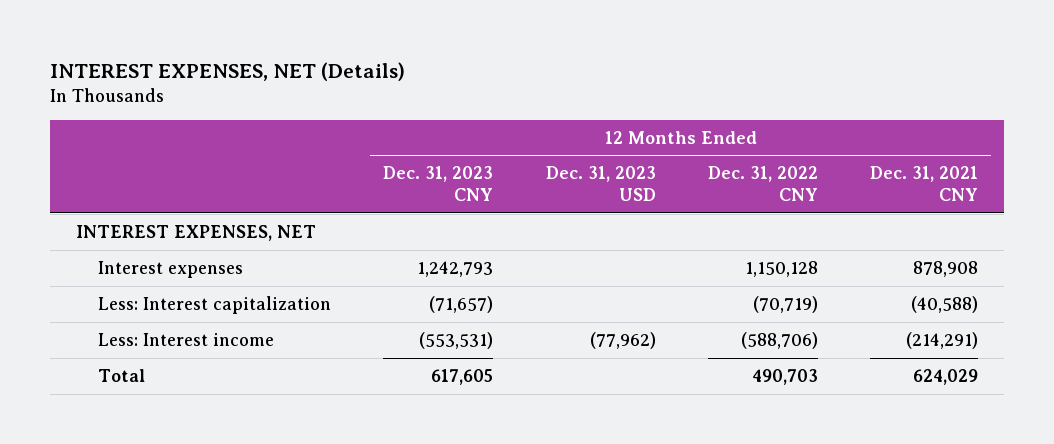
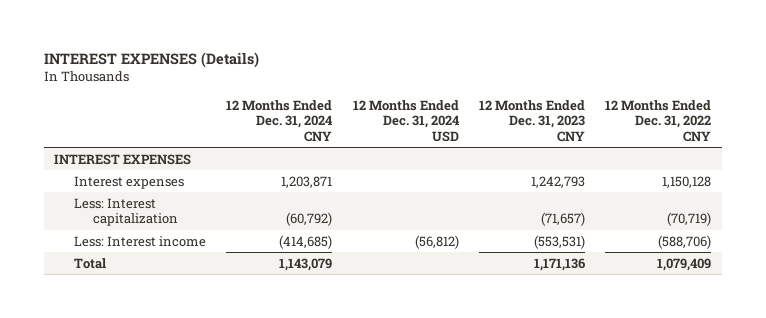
- INTEREST EXPENSES, NET (Details)
+ INTEREST EXPENSES (Details)
- | 12 Months Ended Dec. 31, 2023 CNY | 12 Months Ended Dec. 31, 2023 USD | 12 Months Ended Dec. 31, 2022 CNY | 12 Months Ended Dec. 31, 2021 CNY
+ | 12 Months Ended Dec. 31, 2024 CNY | 12 Months Ended Dec. 31, 2024 USD | 12 Months Ended Dec. 31, 2023 CNY | 12 Months Ended Dec. 31, 2022 CNY
- INTEREST EXPENSES, NET
+ INTEREST EXPENSES
- Total | 617,605 | | 490,703 | 624,029
+ Total | 1,143,079 | | 1,171,136 | 1,079,409

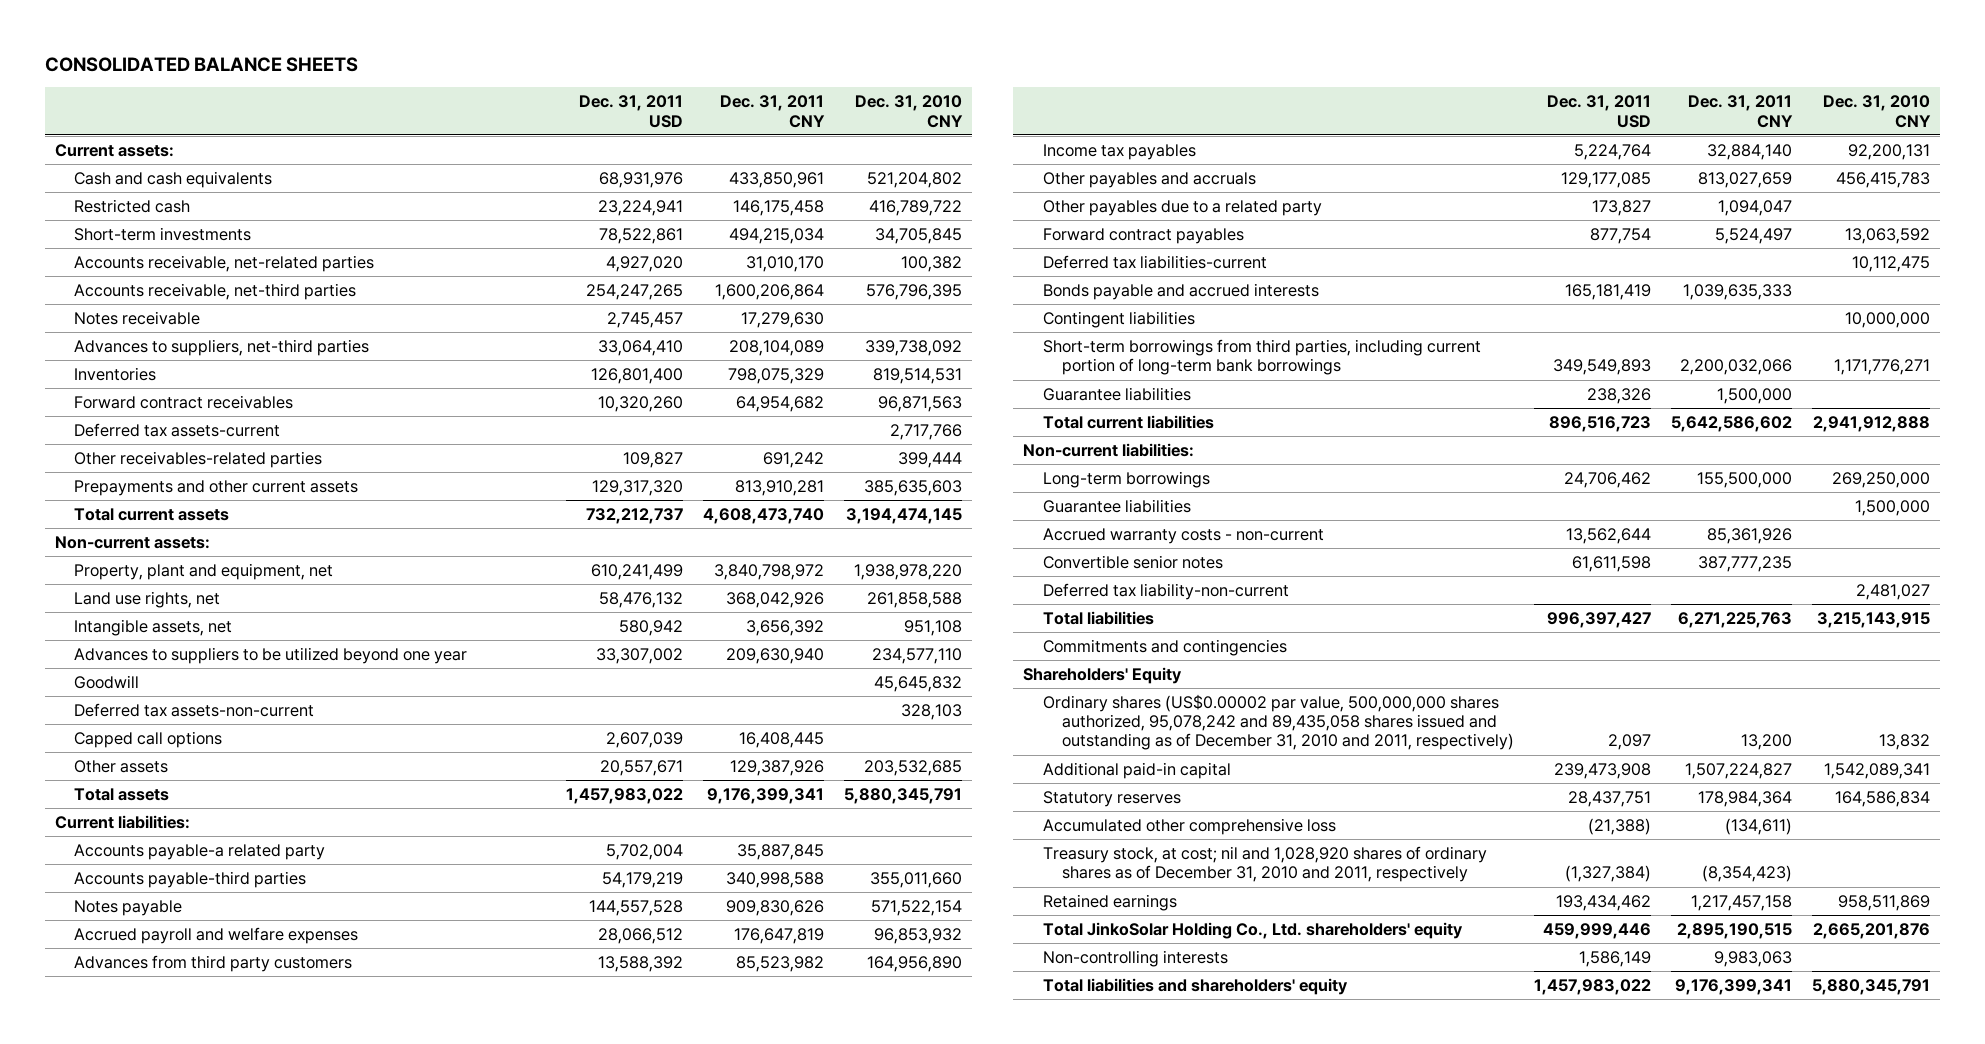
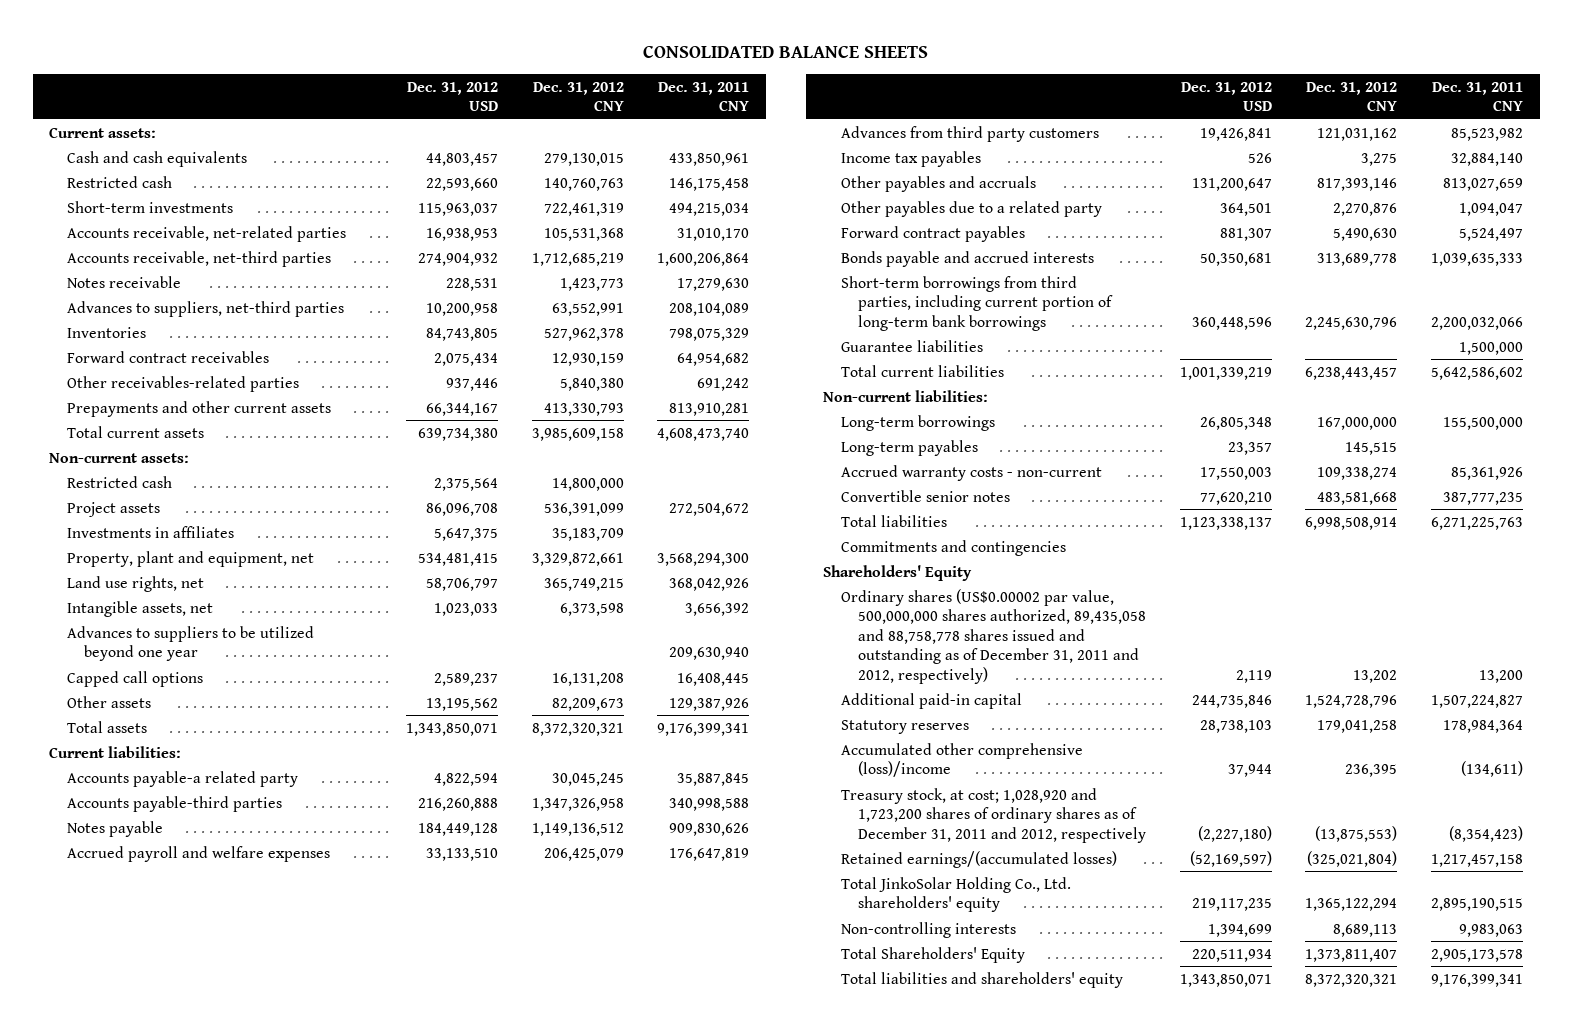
- | Dec. 31, 2011 USD | Dec. 31, 2011 CNY | Dec. 31, 2010 CNY
+ | Dec. 31, 2012 USD | Dec. 31, 2012 CNY | Dec. 31, 2011 CNY
- Deferred tax assets-current | | | 2,717,766
- Property, plant and equipment, net | 610,241,499 | 3,840,798,972 | 1,938,978,220
+ Restricted cash | 2,375,564 | 14,800,000 |
+ Project assets | 86,096,708 | 536,391,099 | 272,504,672
+ Investments in affiliates | 5,647,375 | 35,183,709 |
+ Property, plant and equipment, net | 534,481,415 | 3,329,872,661 | 3,568,294,300
- Goodwill | | | 45,645,832
- Deferred tax assets-non-current | | | 328,103
- Deferred tax liabilities-current | | | 10,112,475
- Contingent liabilities | | | 10,000,000
- Guarantee liabilities | | | 1,500,000
+ Long-term payables | 23,357 | 145,515 |
- Deferred tax liability-non-current | | | 2,481,027
- Ordinary shares (US$0.00002 par value, 500,000,000 shares authorized, 95,078,242 and 89,435,058 shares issued and outstanding as of December 31, 2010 and 2011, respectively) | 2,097 | 13,200 | 13,832
+ Ordinary shares (US$0.00002 par value, 500,000,000 shares authorized, 89,435,058 and 88,758,778 shares issued and outstanding as of December 31, 2011 and 2012, respectively) | 2,119 | 13,202 | 13,200
- Accumulated other comprehensive loss | (21,388) | (134,611) |
- Treasury stock, at cost; nil and 1,028,920 shares of ordinary shares as of December 31, 2010 and 2011, respectively | (1,327,384) | (8,354,423) |
- Retained earnings | 193,434,462 | 1,217,457,158 | 958,511,869
+ Accumulated other comprehensive (loss)/income | 37,944 | 236,395 | (134,611)
+ Treasury stock, at cost; 1,028,920 and 1,723,200 shares of ordinary shares as of December 31, 2011 and 2012, respectively | (2,227,180) | (13,875,553) | (8,354,423)
+ Retained earnings/(accumulated losses) | (52,169,597) | (325,021,804) | 1,217,457,158
+ Total Shareholders' Equity | 220,511,934 | 1,373,811,407 | 2,905,173,578

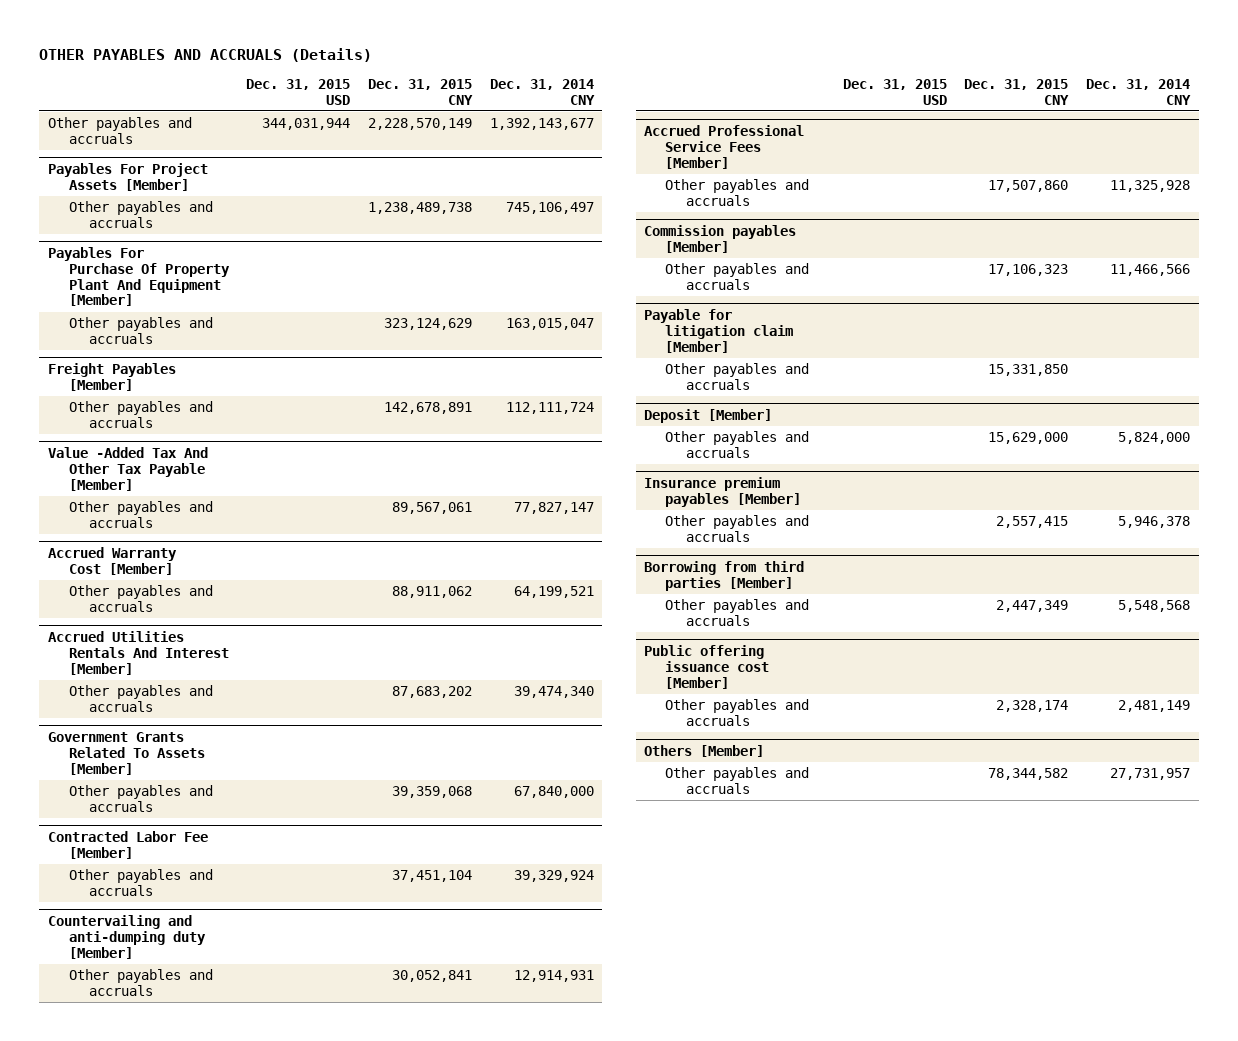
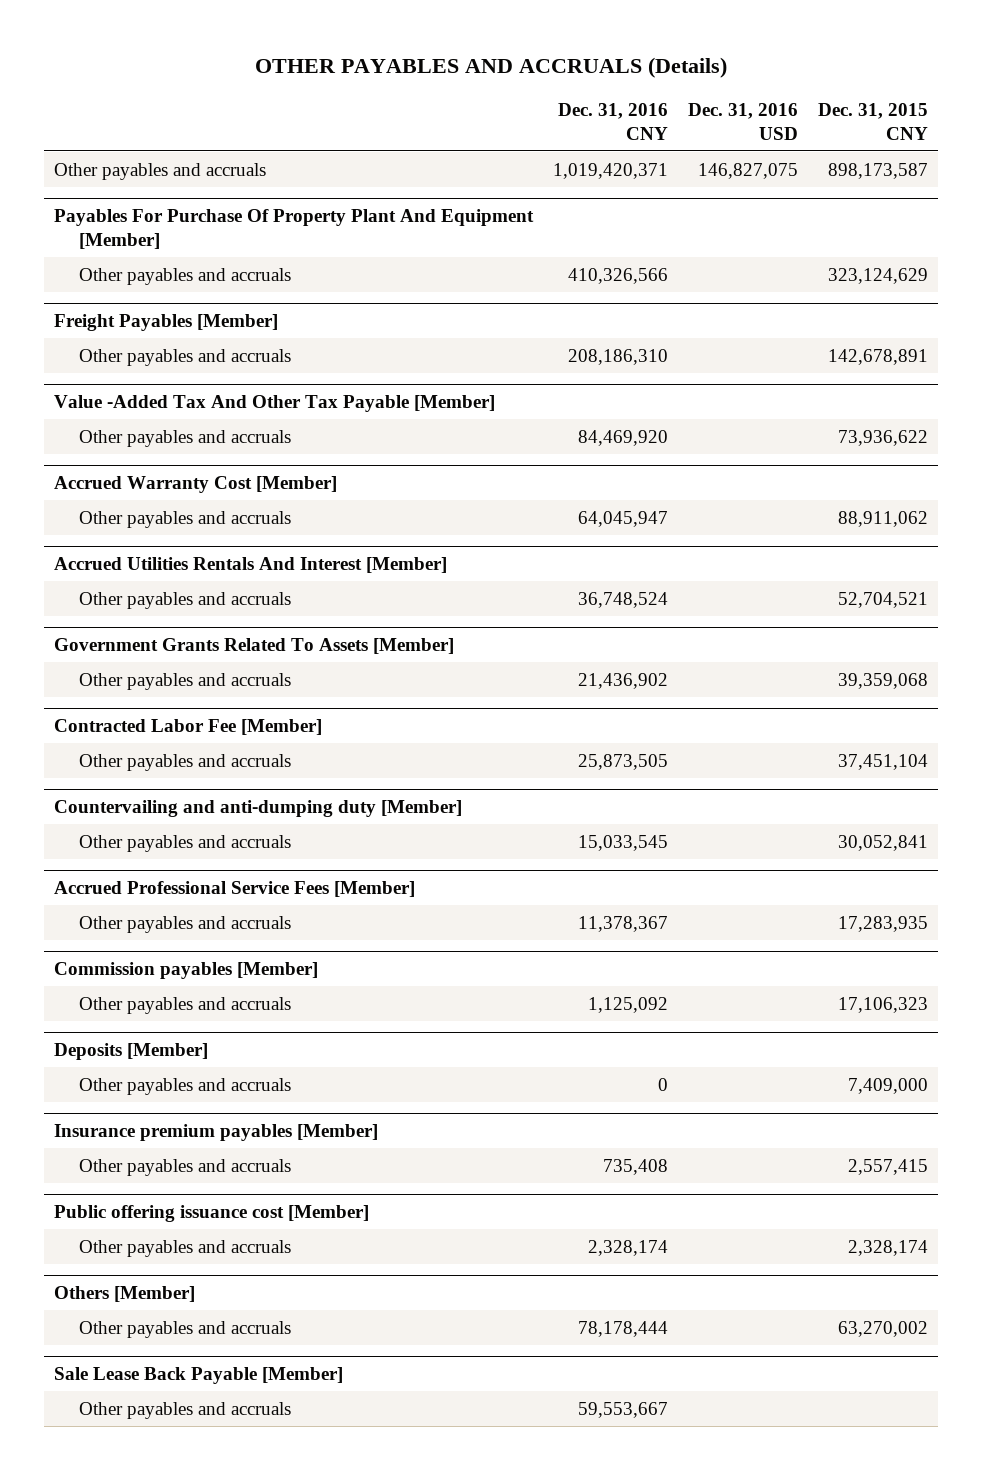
- | Dec. 31, 2015 USD | Dec. 31, 2015 CNY | Dec. 31, 2014 CNY
+ | Dec. 31, 2016 CNY | Dec. 31, 2016 USD | Dec. 31, 2015 CNY
- Other payables and accruals | 344,031,944 | 2,228,570,149 | 1,392,143,677
- Payables For Project Assets [Member]
- Other payables and accruals | | 1,238,489,738 | 745,106,497
+ Other payables and accruals | 1,019,420,371 | 146,827,075 | 898,173,587
@ Value -Added Tax And Other Tax Payable [Member]
- Other payables and accruals | | 89,567,061 | 77,827,147
+ Other payables and accruals | 84,469,920 | | 73,936,622
@ Accrued Utilities Rentals And Interest [Member]
- Other payables and accruals | | 87,683,202 | 39,474,340
+ Other payables and accruals | 36,748,524 | | 52,704,521
@ Accrued Professional Service Fees [Member]
- Other payables and accruals | | 17,507,860 | 11,325,928
+ Other payables and accruals | 11,378,367 | | 17,283,935
- Payable for litigation claim [Member]
- Other payables and accruals | | 15,331,850 |
- Deposit [Member]
- Other payables and accruals | | 15,629,000 | 5,824,000
+ Deposits [Member]
+ Other payables and accruals | 0 | | 7,409,000
- Borrowing from third parties [Member]
- Other payables and accruals | | 2,447,349 | 5,548,568
@ Others [Member]
- Other payables and accruals | | 78,344,582 | 27,731,957
+ Other payables and accruals | 78,178,444 | | 63,270,002
+ Sale Lease Back Payable [Member]
+ Other payables and accruals | 59,553,667 | |

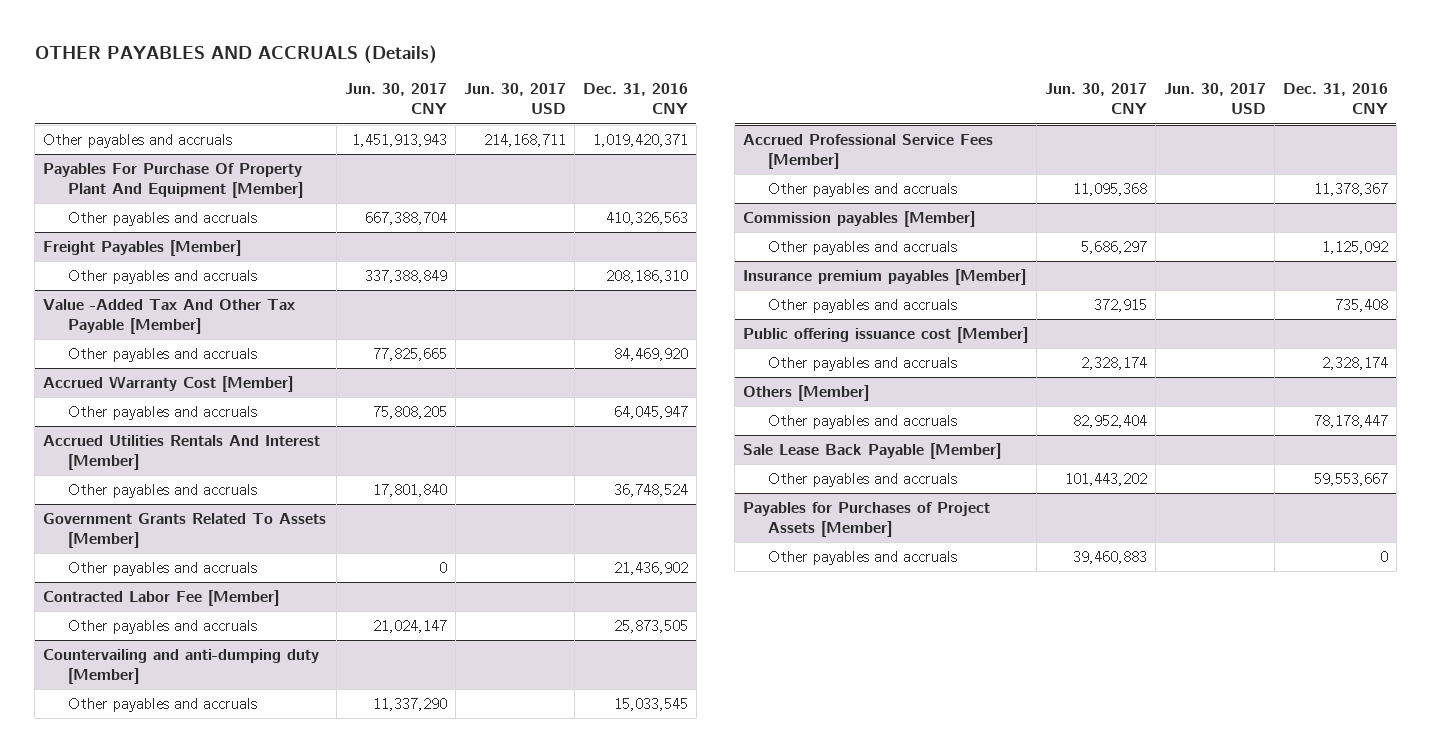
- | Dec. 31, 2016 CNY | Dec. 31, 2016 USD | Dec. 31, 2015 CNY
+ | Jun. 30, 2017 CNY | Jun. 30, 2017 USD | Dec. 31, 2016 CNY
@ Payables For Purchase Of Property Plant And Equipment [Member]
- Other payables and accruals | 410,326,566 | | 323,124,629
+ Other payables and accruals | 667,388,704 | | 410,326,563
- Deposits [Member]
- Other payables and accruals | 0 | | 7,409,000
@ Others [Member]
- Other payables and accruals | 78,178,444 | | 63,270,002
+ Other payables and accruals | 82,952,404 | | 78,178,447
+ Payables for Purchases of Project Assets [Member]
+ Other payables and accruals | 39,460,883 | | 0

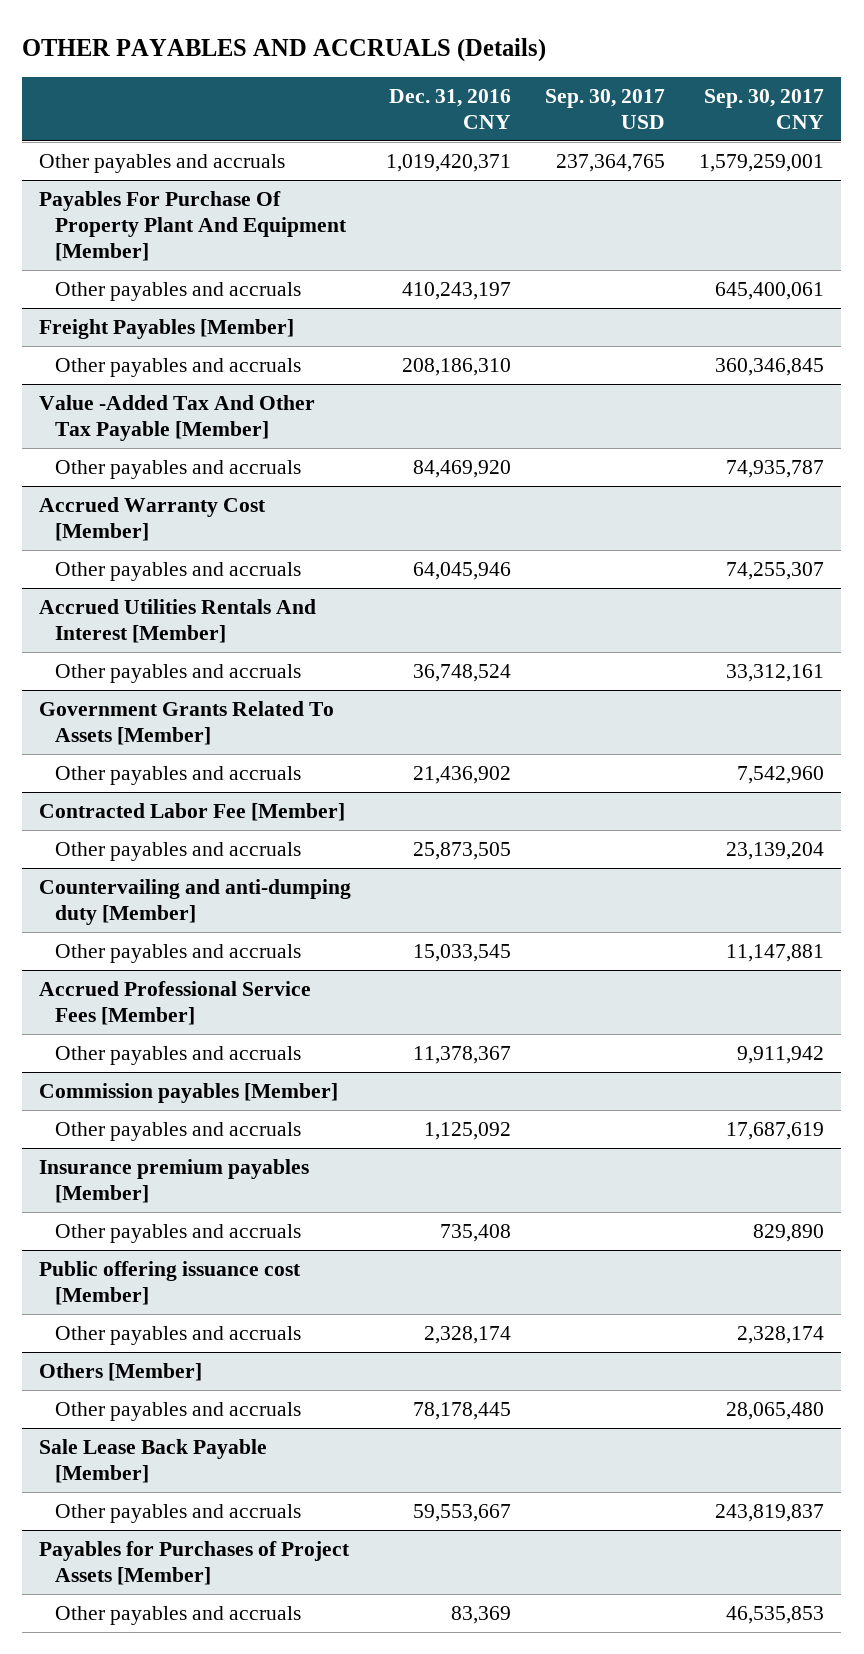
- | Jun. 30, 2017 CNY | Jun. 30, 2017 USD | Dec. 31, 2016 CNY
+ | Dec. 31, 2016 CNY | Sep. 30, 2017 USD | Sep. 30, 2017 CNY
@ Payables For Purchase Of Property Plant And Equipment [Member]
- Other payables and accruals | 667,388,704 | | 410,326,563
+ Other payables and accruals | 410,243,197 | | 645,400,061
@ Accrued Warranty Cost [Member]
- Other payables and accruals | 75,808,205 | | 64,045,947
+ Other payables and accruals | 64,045,946 | | 74,255,307
@ Others [Member]
- Other payables and accruals | 82,952,404 | | 78,178,447
+ Other payables and accruals | 78,178,445 | | 28,065,480
@ Payables for Purchases of Project Assets [Member]
- Other payables and accruals | 39,460,883 | | 0
+ Other payables and accruals | 83,369 | | 46,535,853

